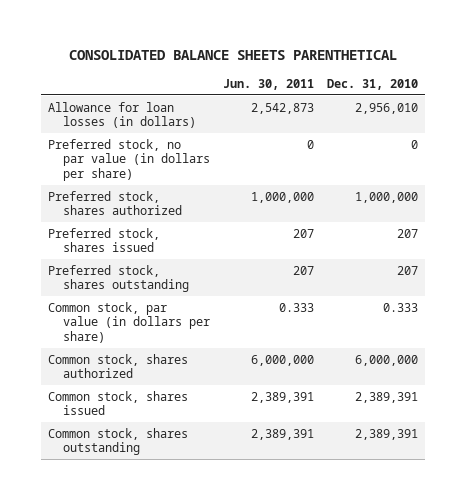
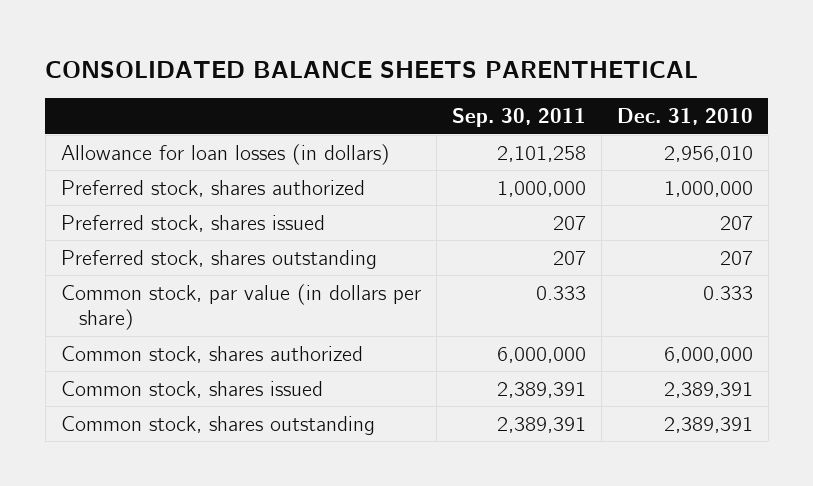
- | Jun. 30, 2011 | Dec. 31, 2010
+ | Sep. 30, 2011 | Dec. 31, 2010
- Preferred stock, no par value (in dollars per share) | 0 | 0

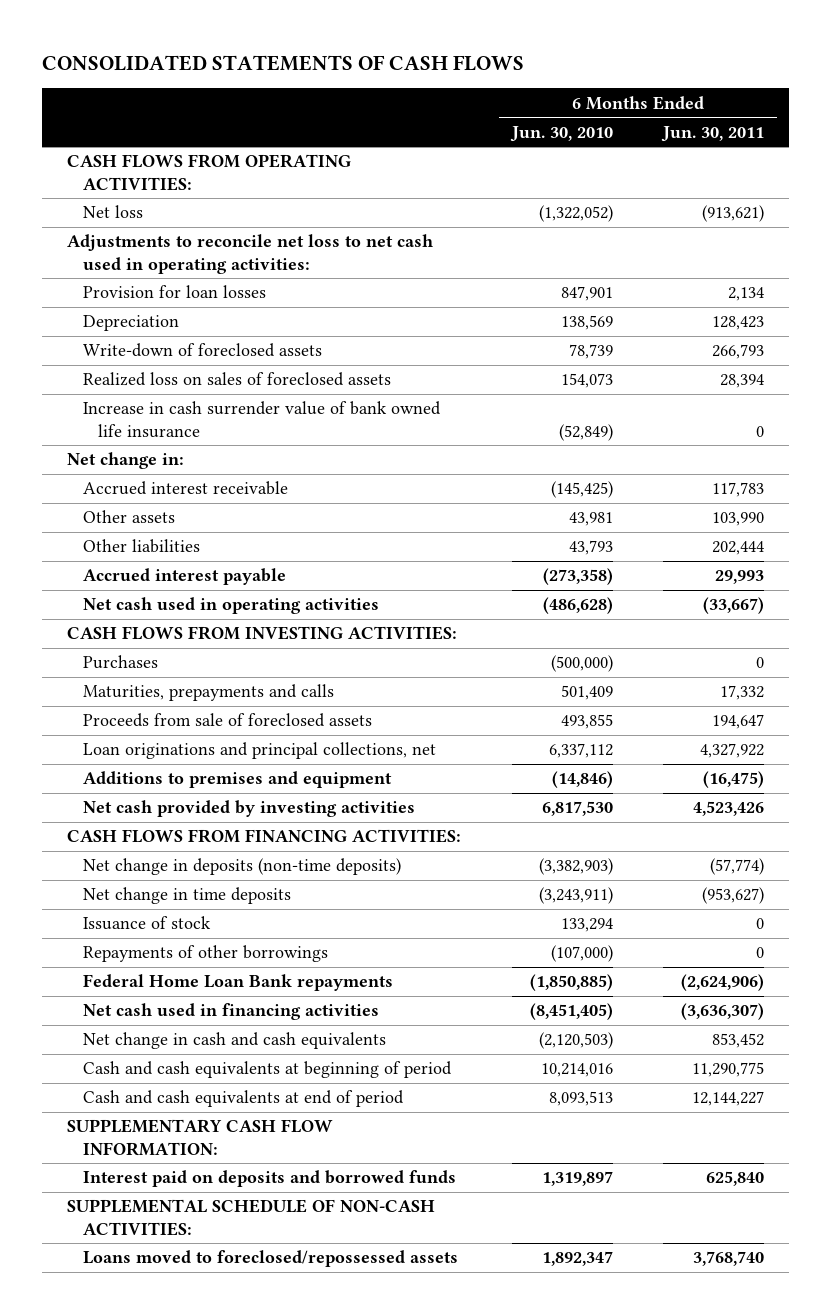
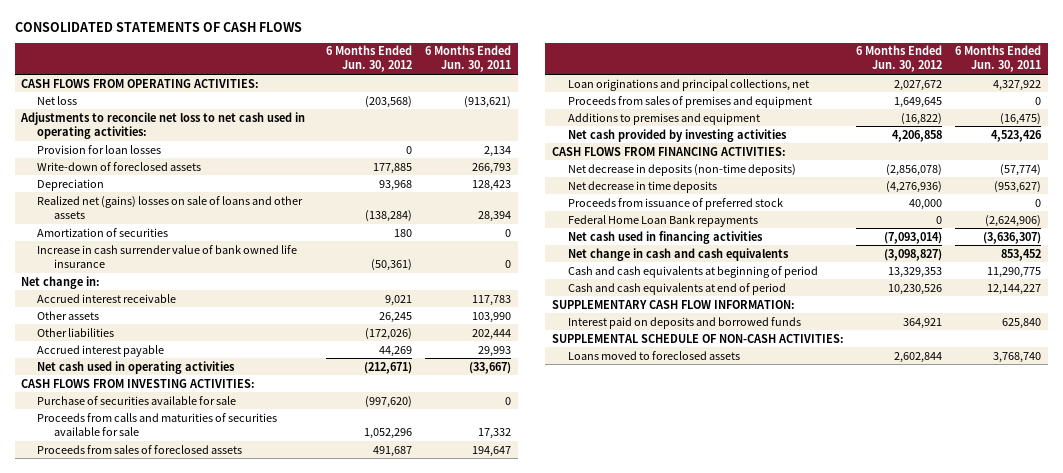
- | 6 Months Ended Jun. 30, 2010 | 6 Months Ended Jun. 30, 2011
+ | 6 Months Ended Jun. 30, 2012 | 6 Months Ended Jun. 30, 2011
- Realized loss on sales of foreclosed assets | 154,073 | 28,394
moved down: Depreciation | 93,968 | 128,423
+ Realized net (gains) losses on sale of loans and other assets | (138,284) | 28,394
+ Amortization of securities | 180 | 0
- Purchases | (500,000) | 0
- Maturities, prepayments and calls | 501,409 | 17,332
- Proceeds from sale of foreclosed assets | 493,855 | 194,647
+ Purchase of securities available for sale | (997,620) | 0
+ Proceeds from calls and maturities of securities available for sale | 1,052,296 | 17,332
+ Proceeds from sales of foreclosed assets | 491,687 | 194,647
+ Proceeds from sales of premises and equipment | 1,649,645 | 0
- Net change in deposits (non-time deposits) | (3,382,903) | (57,774)
- Net change in time deposits | (3,243,911) | (953,627)
- Issuance of stock | 133,294 | 0
- Repayments of other borrowings | (107,000) | 0
+ Net decrease in deposits (non-time deposits) | (2,856,078) | (57,774)
+ Net decrease in time deposits | (4,276,936) | (953,627)
+ Proceeds from issuance of preferred stock | 40,000 | 0
- Loans moved to foreclosed/repossessed assets | 1,892,347 | 3,768,740
+ Loans moved to foreclosed assets | 2,602,844 | 3,768,740

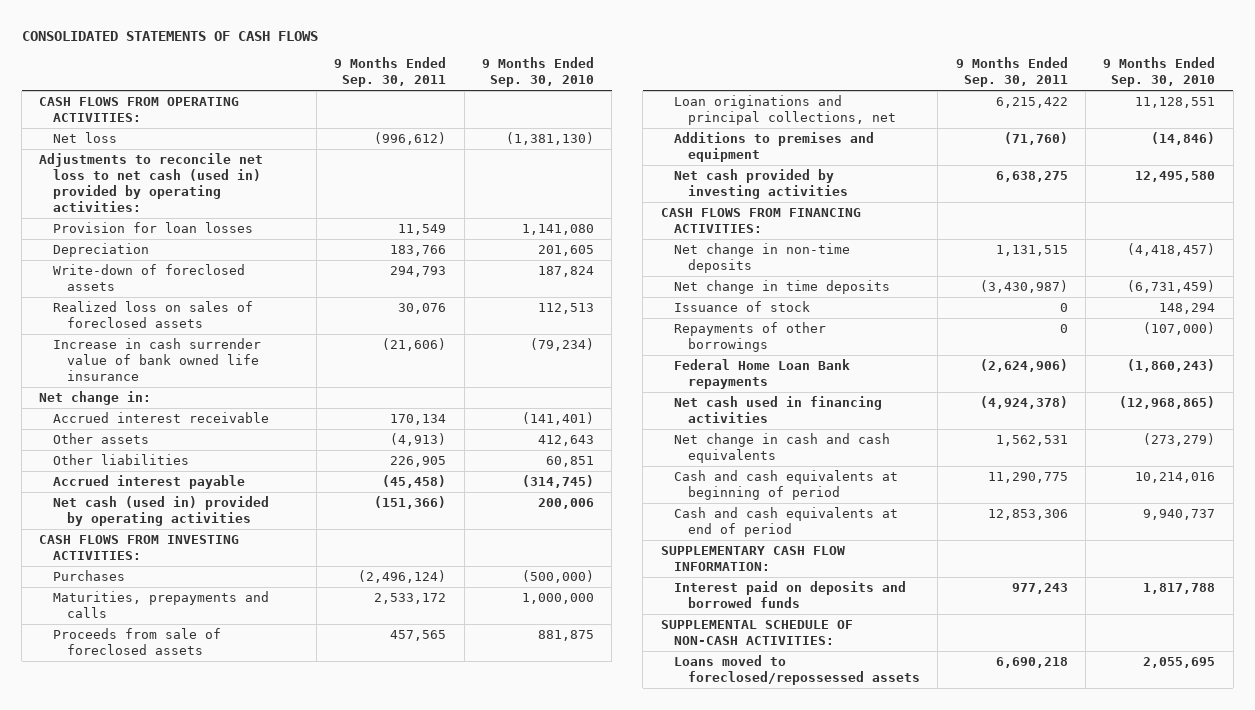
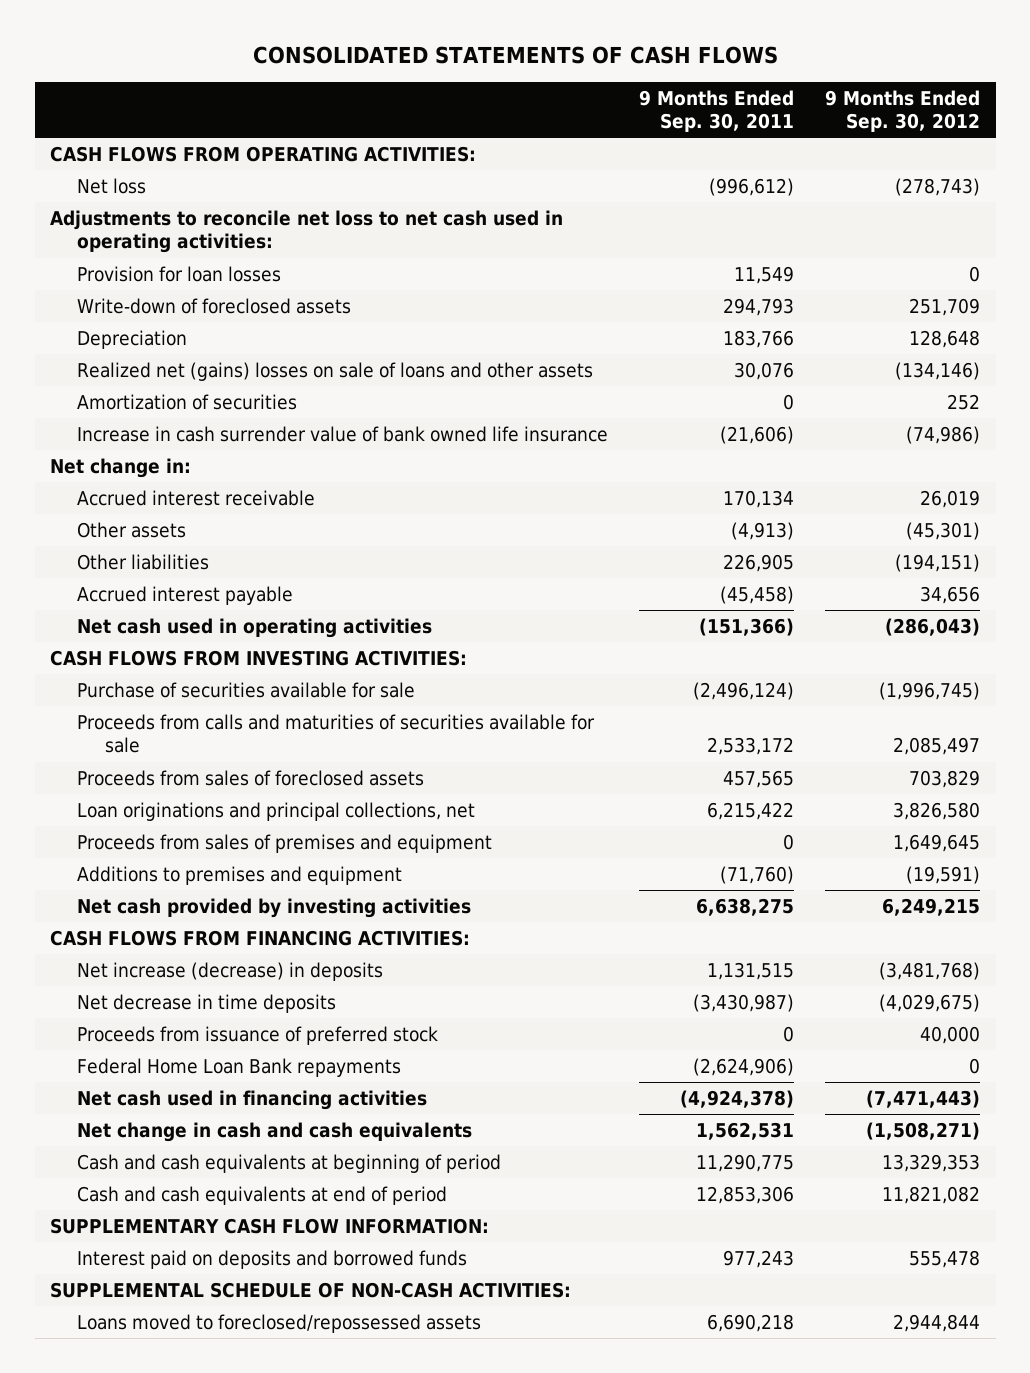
- | 9 Months Ended Sep. 30, 2011 | 9 Months Ended Sep. 30, 2010
+ | 9 Months Ended Sep. 30, 2011 | 9 Months Ended Sep. 30, 2012
- Adjustments to reconcile net loss to net cash (used in) provided by operating activities:
+ Adjustments to reconcile net loss to net cash used in operating activities:
- Realized loss on sales of foreclosed assets | 30,076 | 112,513
moved down: Depreciation | 183,766 | 128,648
+ Realized net (gains) losses on sale of loans and other assets | 30,076 | (134,146)
+ Amortization of securities | 0 | 252
- Net cash (used in) provided by operating activities | (151,366) | 200,006
+ Net cash used in operating activities | (151,366) | (286,043)
- Purchases | (2,496,124) | (500,000)
- Maturities, prepayments and calls | 2,533,172 | 1,000,000
- Proceeds from sale of foreclosed assets | 457,565 | 881,875
+ Purchase of securities available for sale | (2,496,124) | (1,996,745)
+ Proceeds from calls and maturities of securities available for sale | 2,533,172 | 2,085,497
+ Proceeds from sales of foreclosed assets | 457,565 | 703,829
+ Proceeds from sales of premises and equipment | 0 | 1,649,645
- Net change in non-time deposits | 1,131,515 | (4,418,457)
- Net change in time deposits | (3,430,987) | (6,731,459)
- Issuance of stock | 0 | 148,294
- Repayments of other borrowings | 0 | (107,000)
+ Net increase (decrease) in deposits | 1,131,515 | (3,481,768)
+ Net decrease in time deposits | (3,430,987) | (4,029,675)
+ Proceeds from issuance of preferred stock | 0 | 40,000

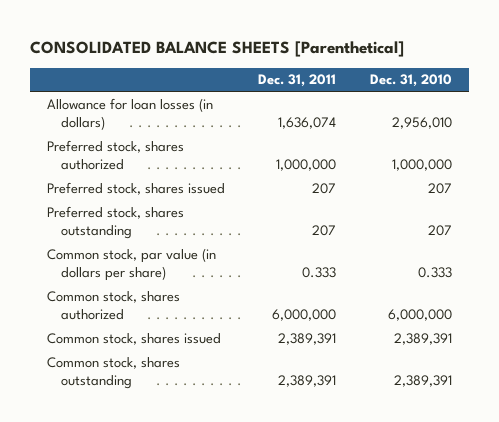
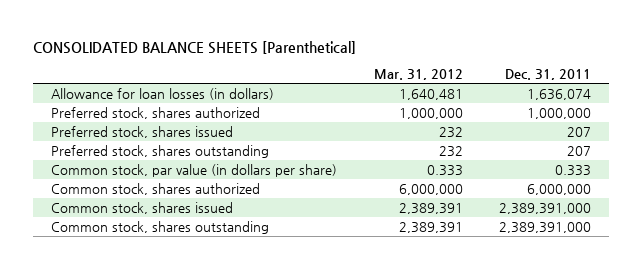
- | Dec. 31, 2011 | Dec. 31, 2010
+ | Mar. 31, 2012 | Dec. 31, 2011
- Common stock, shares issued | 2,389,391 | 2,389,391
- Common stock, shares outstanding | 2,389,391 | 2,389,391
+ Common stock, shares issued | 2,389,391 | 2,389,391,000
+ Common stock, shares outstanding | 2,389,391 | 2,389,391,000

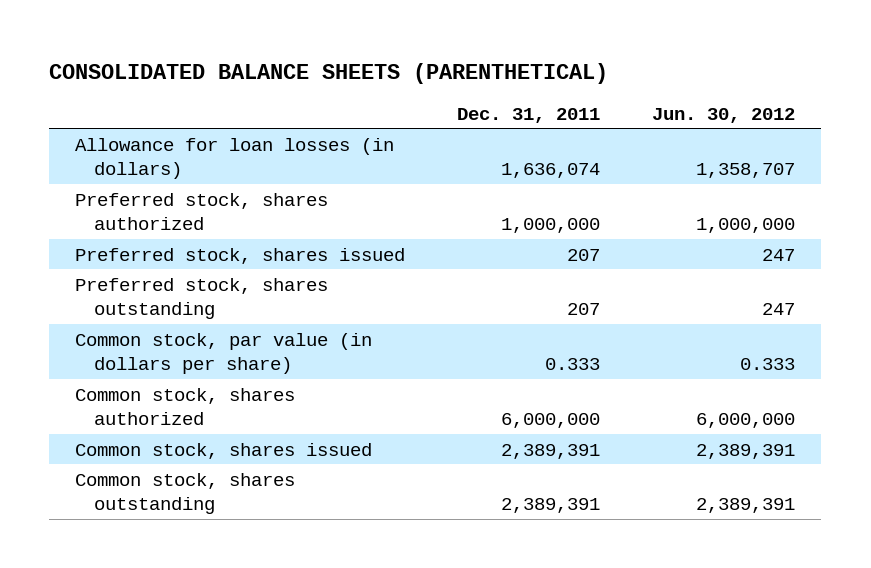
- CONSOLIDATED BALANCE SHEETS [Parenthetical]
+ CONSOLIDATED BALANCE SHEETS (PARENTHETICAL)
- | Mar. 31, 2012 | Dec. 31, 2011
+ | Dec. 31, 2011 | Jun. 30, 2012
- Common stock, shares issued | 2,389,391 | 2,389,391,000
- Common stock, shares outstanding | 2,389,391 | 2,389,391,000
+ Common stock, shares issued | 2,389,391 | 2,389,391
+ Common stock, shares outstanding | 2,389,391 | 2,389,391

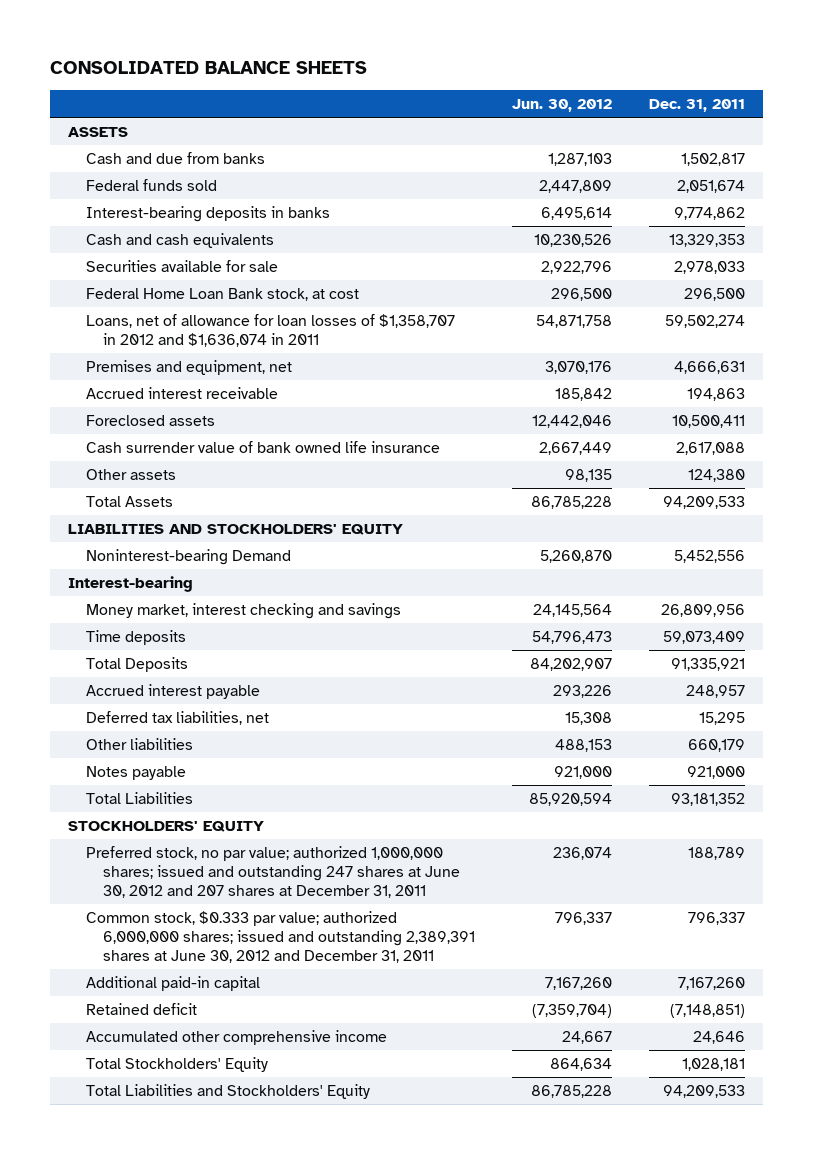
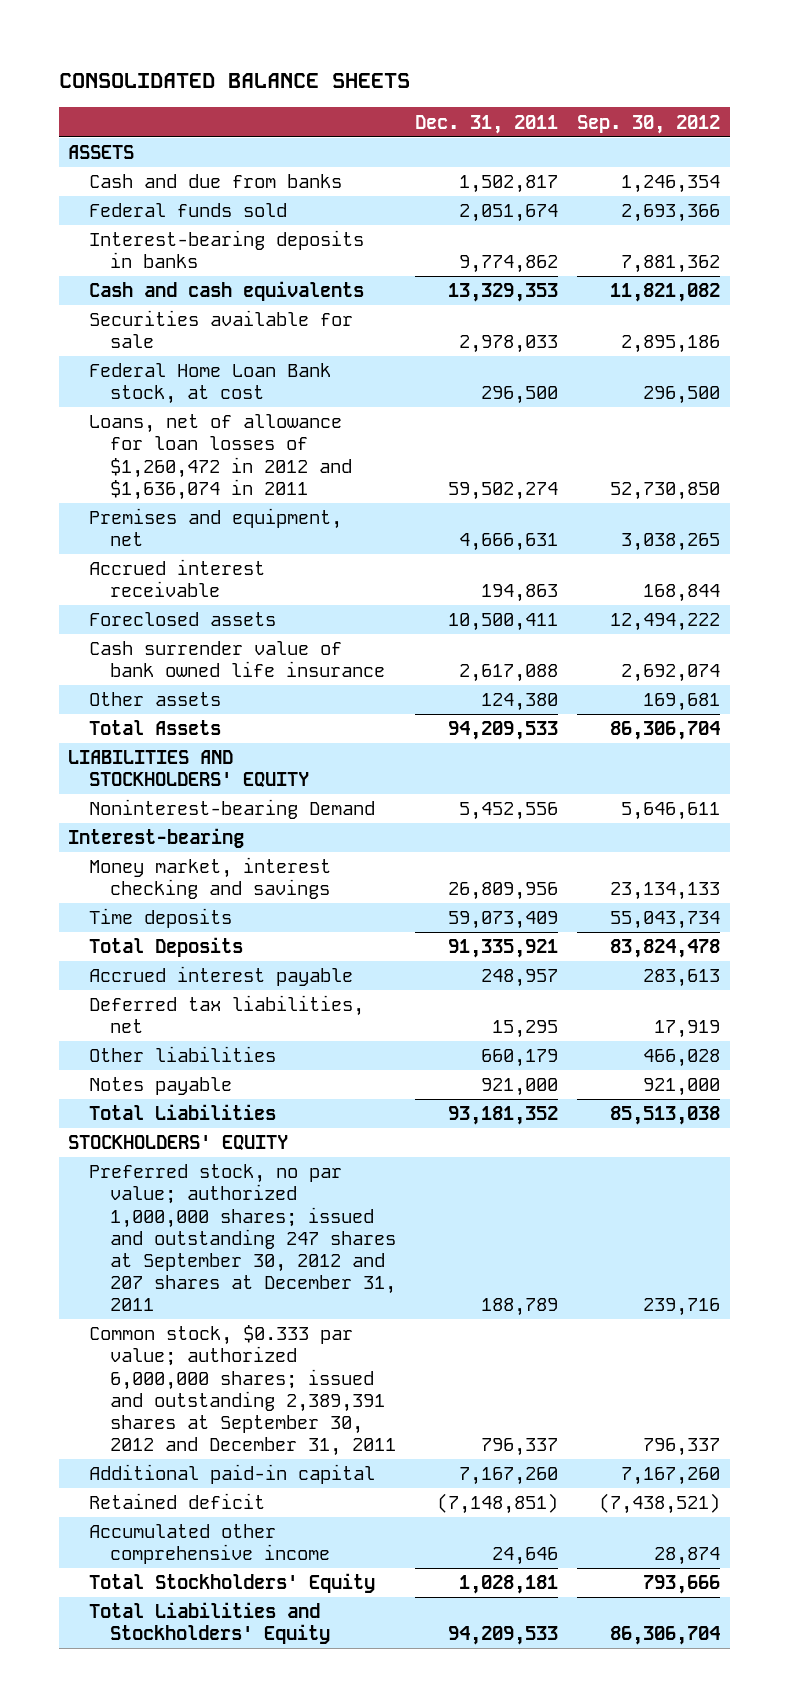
- | Jun. 30, 2012 | Dec. 31, 2011
+ | Dec. 31, 2011 | Sep. 30, 2012
- Loans, net of allowance for loan losses of $1,358,707 in 2012 and $1,636,074 in 2011 | 54,871,758 | 59,502,274
+ Loans, net of allowance for loan losses of $1,260,472 in 2012 and $1,636,074 in 2011 | 59,502,274 | 52,730,850
- Preferred stock, no par value; authorized 1,000,000 shares; issued and outstanding 247 shares at June 30, 2012 and 207 shares at December 31, 2011 | 236,074 | 188,789
- Common stock, $0.333 par value; authorized 6,000,000 shares; issued and outstanding 2,389,391 shares at June 30, 2012 and December 31, 2011 | 796,337 | 796,337
+ Preferred stock, no par value; authorized 1,000,000 shares; issued and outstanding 247 shares at September 30, 2012 and 207 shares at December 31, 2011 | 188,789 | 239,716
+ Common stock, $0.333 par value; authorized 6,000,000 shares; issued and outstanding 2,389,391 shares at September 30, 2012 and December 31, 2011 | 796,337 | 796,337

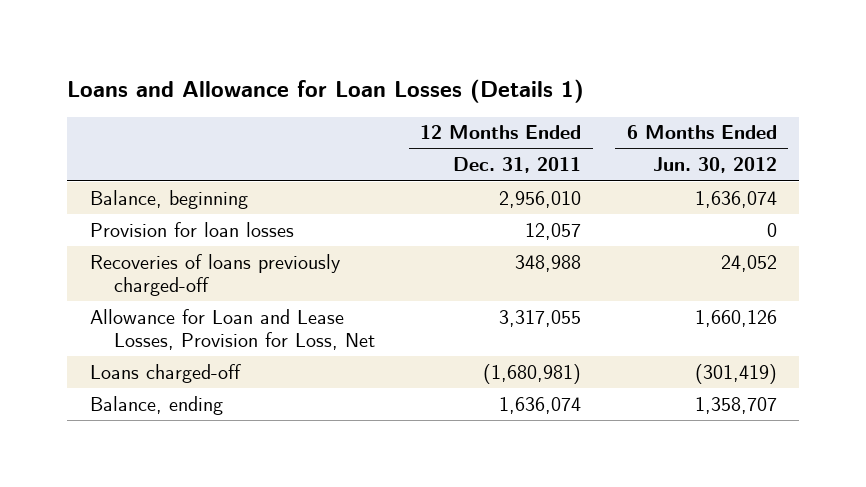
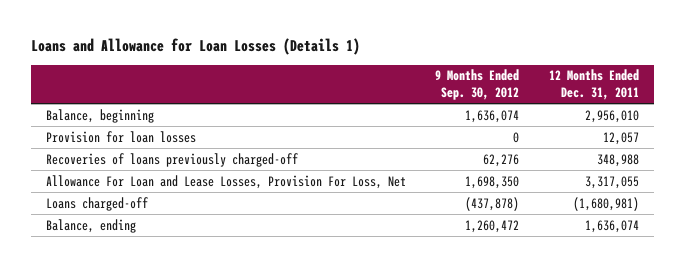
- | 12 Months Ended Dec. 31, 2011 | 6 Months Ended Jun. 30, 2012
+ | 9 Months Ended Sep. 30, 2012 | 12 Months Ended Dec. 31, 2011
- Allowance for Loan and Lease Losses, Provision for Loss, Net | 3,317,055 | 1,660,126
+ Allowance For Loan and Lease Losses, Provision For Loss, Net | 1,698,350 | 3,317,055

